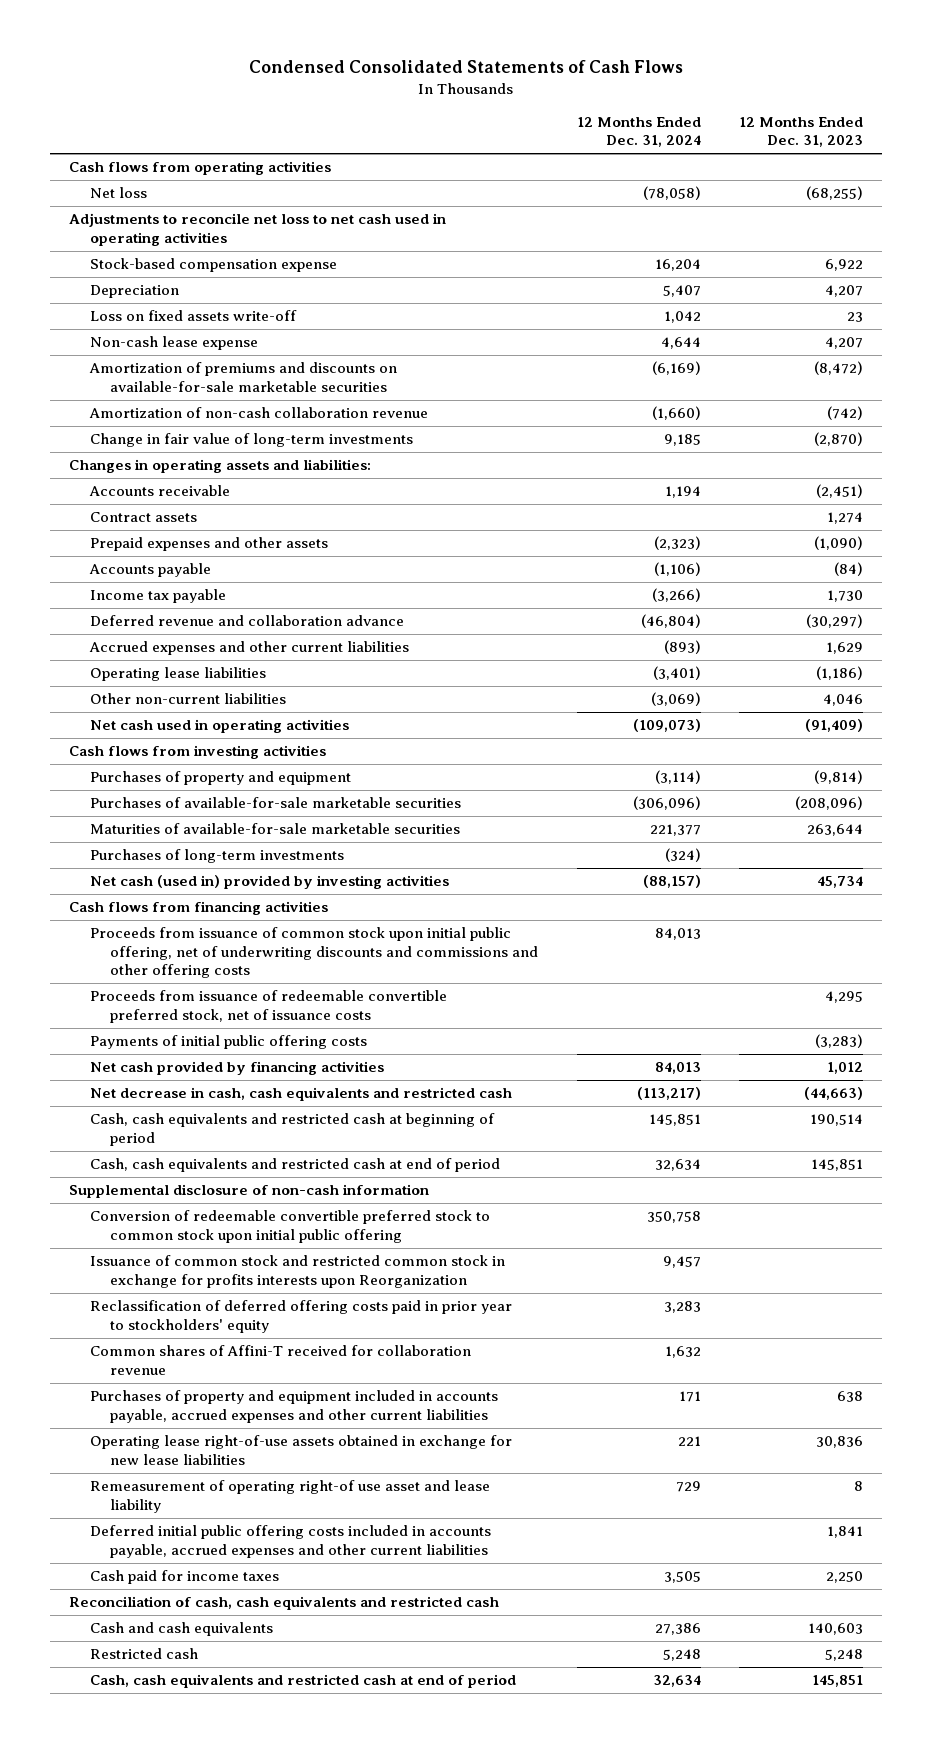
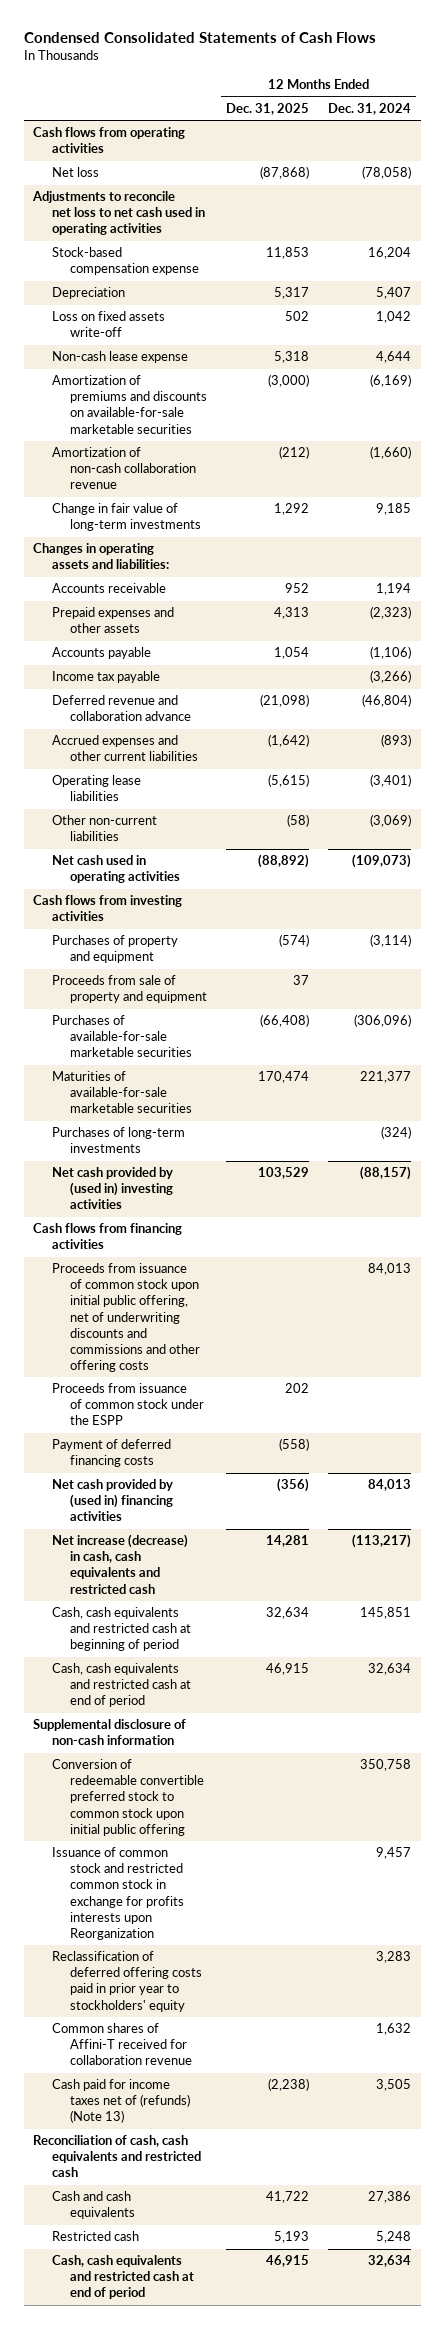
- | 12 Months Ended Dec. 31, 2024 | 12 Months Ended Dec. 31, 2023
+ | 12 Months Ended Dec. 31, 2025 | 12 Months Ended Dec. 31, 2024
- Contract assets | | 1,274
+ Proceeds from sale of property and equipment | 37 |
- Net cash (used in) provided by investing activities | (88,157) | 45,734
+ Net cash provided by (used in) investing activities | 103,529 | (88,157)
- Proceeds from issuance of redeemable convertible preferred stock, net of issuance costs | | 4,295
- Payments of initial public offering costs | | (3,283)
- Net cash provided by financing activities | 84,013 | 1,012
- Net decrease in cash, cash equivalents and restricted cash | (113,217) | (44,663)
+ Proceeds from issuance of common stock under the ESPP | 202 |
+ Payment of deferred financing costs | (558) |
+ Net cash provided by (used in) financing activities | (356) | 84,013
+ Net increase (decrease) in cash, cash equivalents and restricted cash | 14,281 | (113,217)
- Purchases of property and equipment included in accounts payable, accrued expenses and other current liabilities | 171 | 638
- Operating lease right-of-use assets obtained in exchange for new lease liabilities | 221 | 30,836
- Remeasurement of operating right-of use asset and lease liability | 729 | 8
- Deferred initial public offering costs included in accounts payable, accrued expenses and other current liabilities | | 1,841
- Cash paid for income taxes | 3,505 | 2,250
+ Cash paid for income taxes net of (refunds) (Note 13) | (2,238) | 3,505

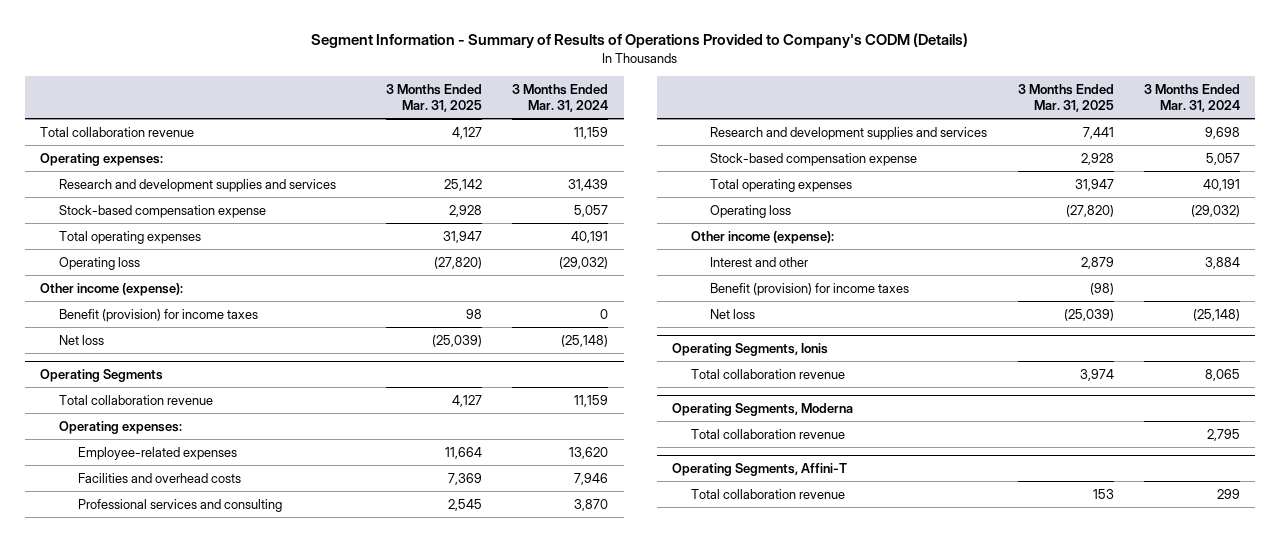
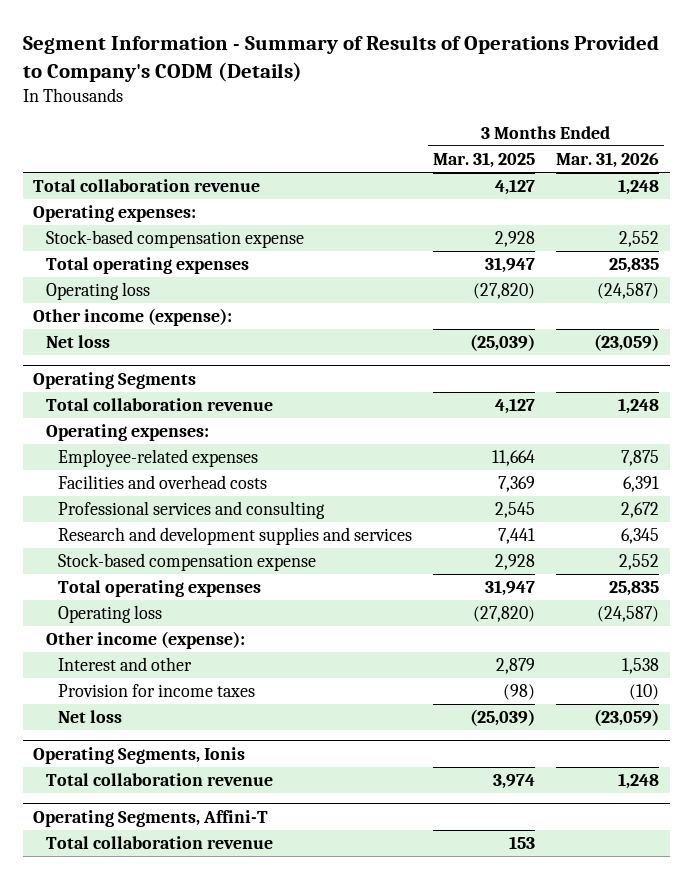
- | 3 Months Ended Mar. 31, 2025 | 3 Months Ended Mar. 31, 2024
+ | 3 Months Ended Mar. 31, 2025 | 3 Months Ended Mar. 31, 2026
- Research and development supplies and services | 25,142 | 31,439
- Benefit (provision) for income taxes | 98 | 0
@ Operating Segments
- Benefit (provision) for income taxes | (98) |
+ Provision for income taxes | (98) | (10)
- Operating Segments, Moderna
- Total collaboration revenue | | 2,795

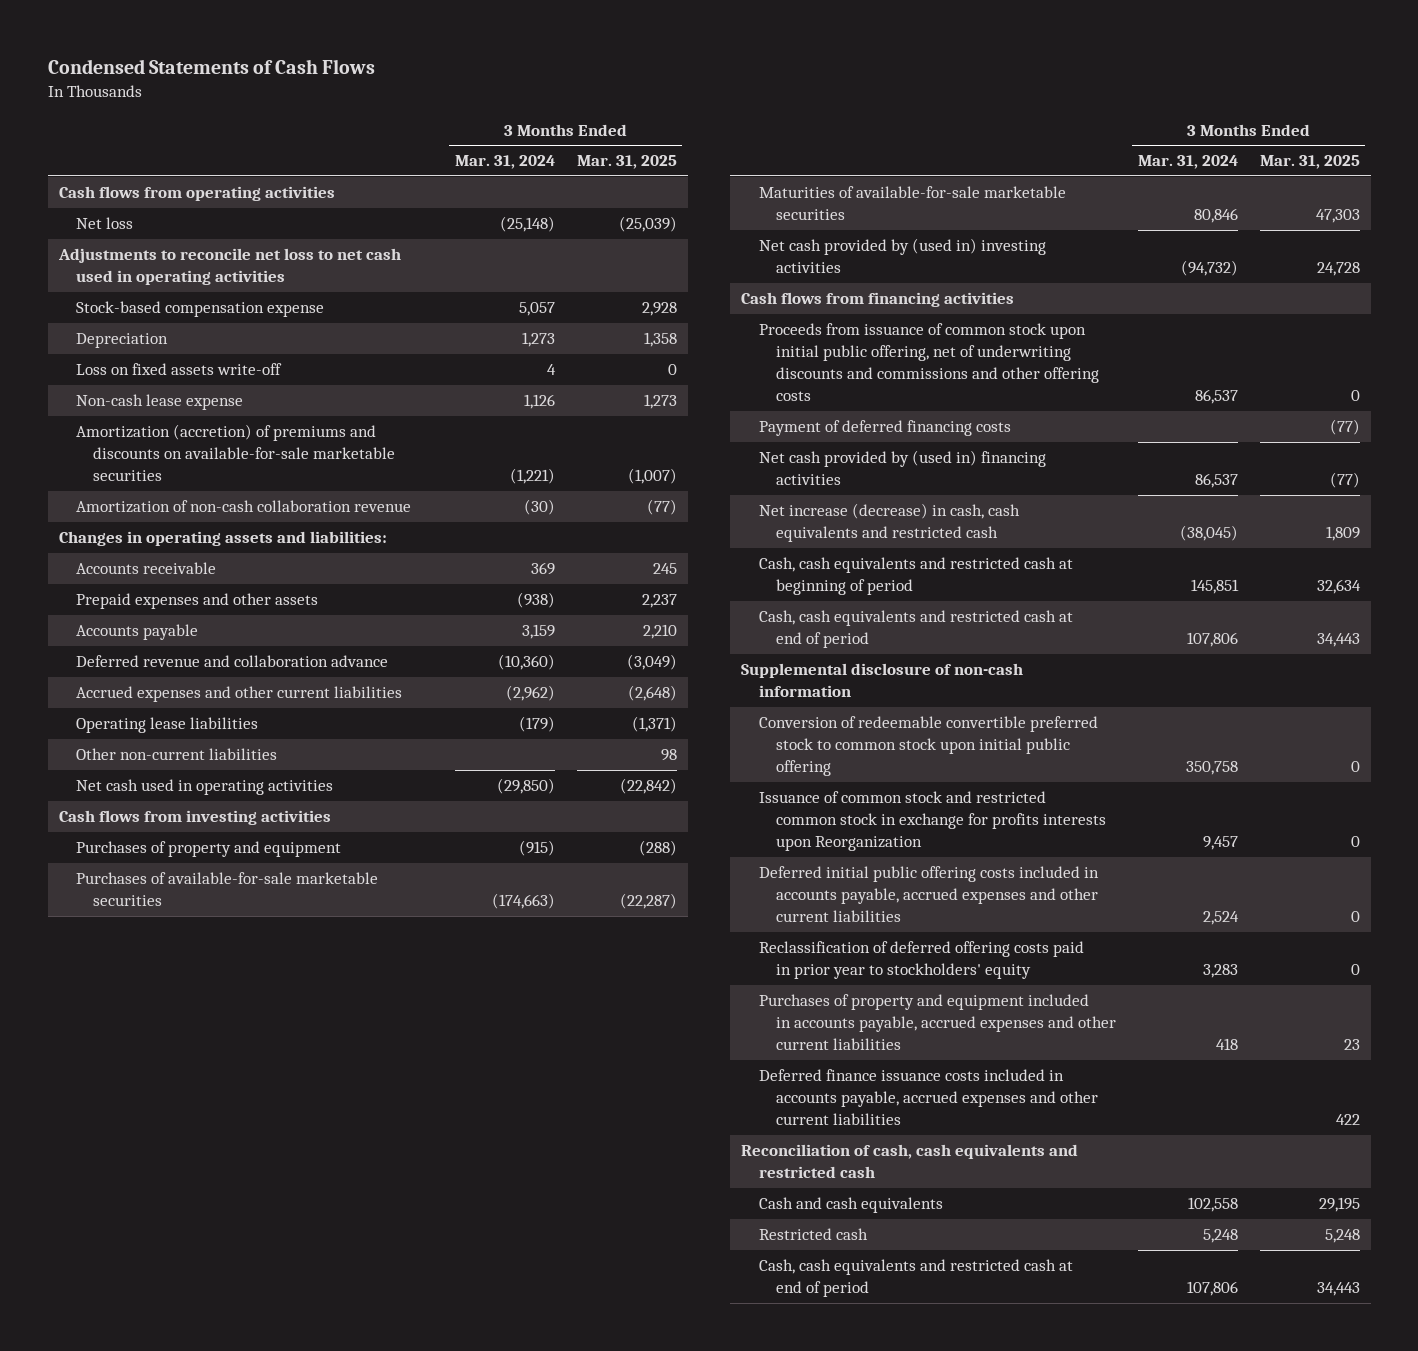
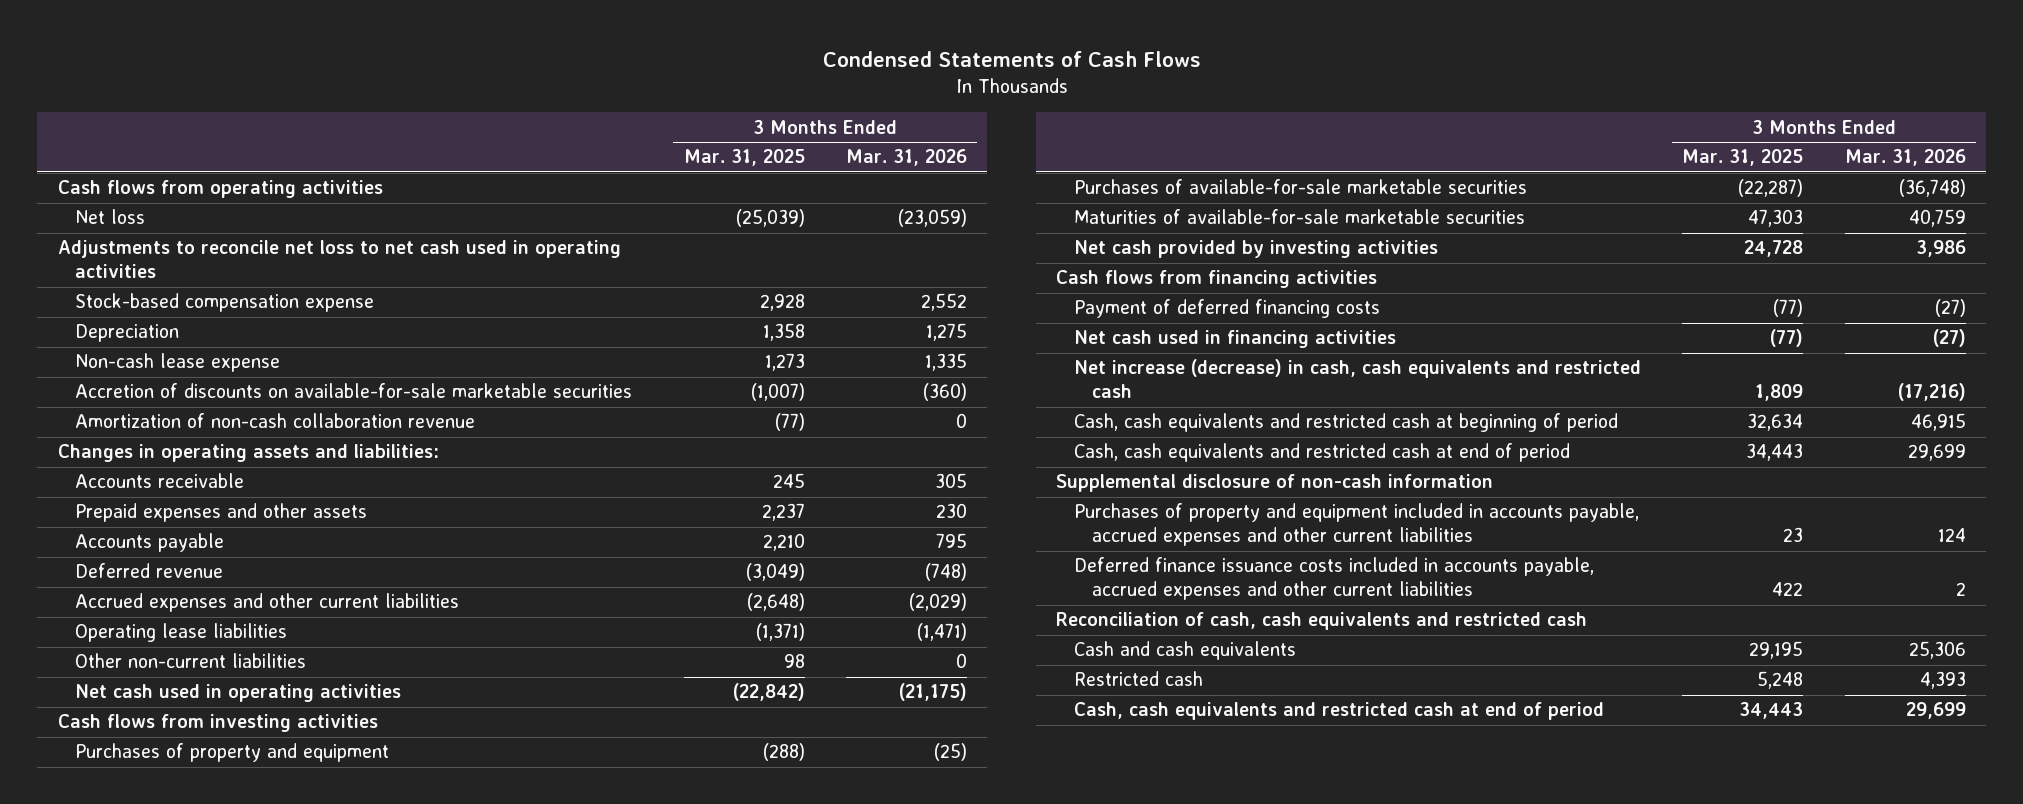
- | 3 Months Ended Mar. 31, 2024 | 3 Months Ended Mar. 31, 2025
+ | 3 Months Ended Mar. 31, 2025 | 3 Months Ended Mar. 31, 2026
- Loss on fixed assets write-off | 4 | 0
- Amortization (accretion) of premiums and discounts on available-for-sale marketable securities | (1,221) | (1,007)
+ Accretion of discounts on available-for-sale marketable securities | (1,007) | (360)
- Deferred revenue and collaboration advance | (10,360) | (3,049)
+ Deferred revenue | (3,049) | (748)
- Net cash provided by (used in) investing activities | (94,732) | 24,728
+ Net cash provided by investing activities | 24,728 | 3,986
- Proceeds from issuance of common stock upon initial public offering, net of underwriting discounts and commissions and other offering costs | 86,537 | 0
- Net cash provided by (used in) financing activities | 86,537 | (77)
+ Net cash used in financing activities | (77) | (27)
- Conversion of redeemable convertible preferred stock to common stock upon initial public offering | 350,758 | 0
- Issuance of common stock and restricted common stock in exchange for profits interests upon Reorganization | 9,457 | 0
- Deferred initial public offering costs included in accounts payable, accrued expenses and other current liabilities | 2,524 | 0
- Reclassification of deferred offering costs paid in prior year to stockholders' equity | 3,283 | 0

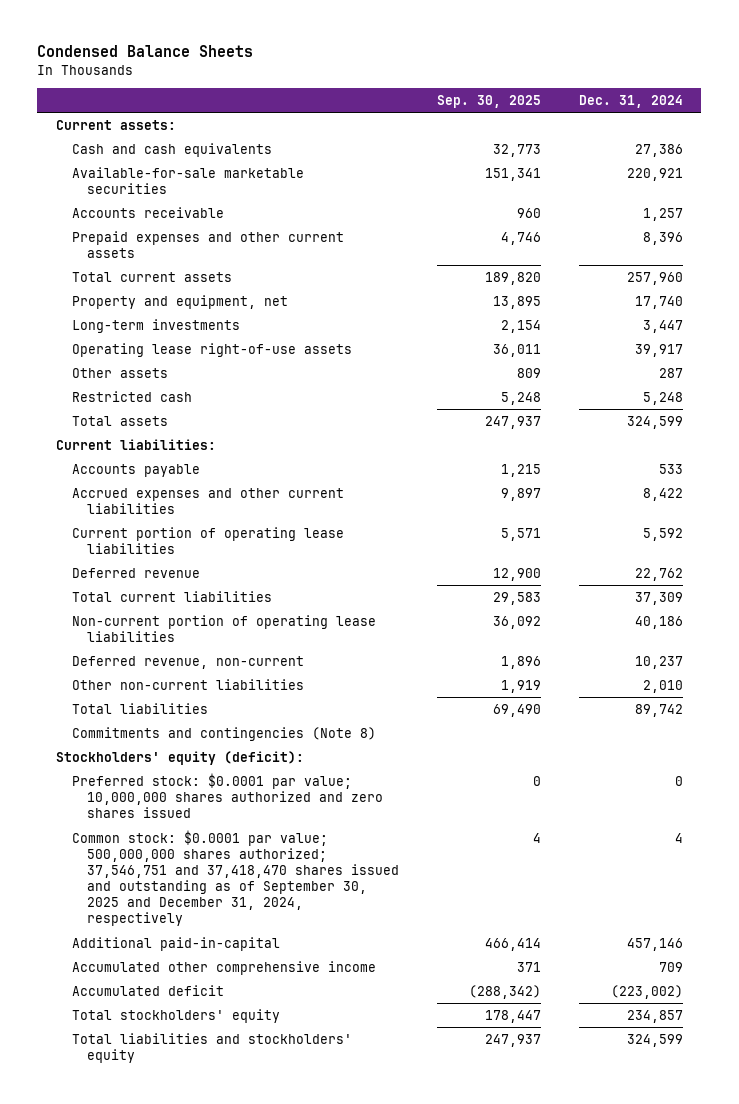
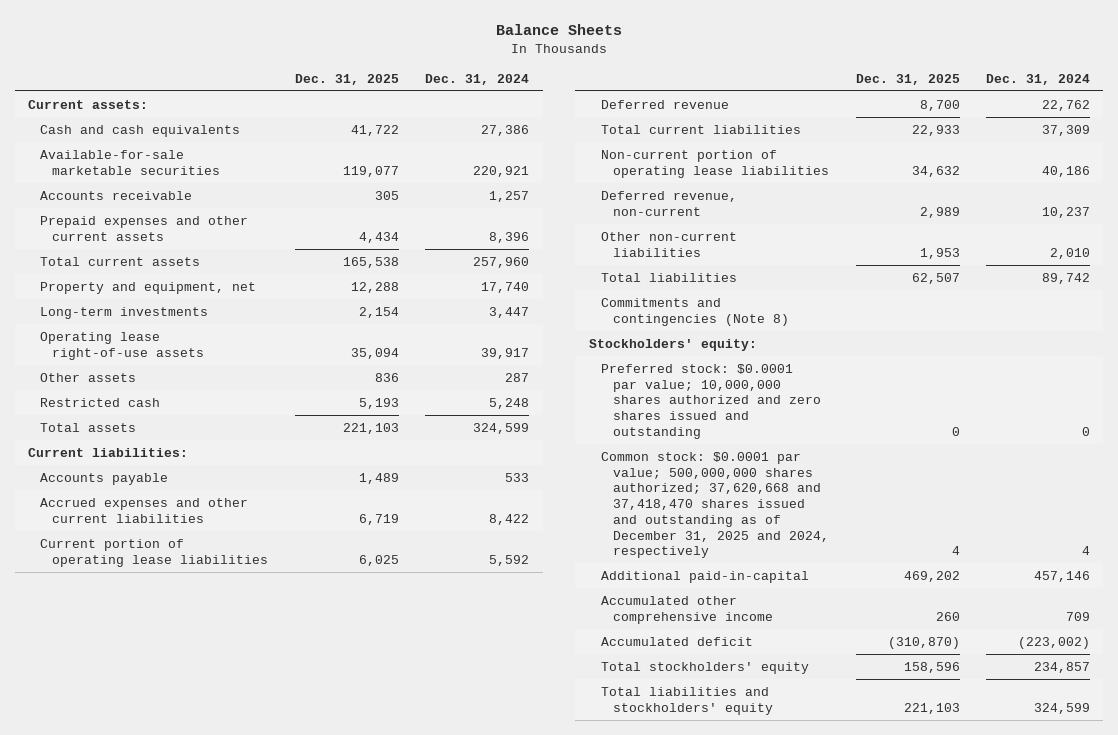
- Condensed Balance Sheets
+ Balance Sheets
- | Sep. 30, 2025 | Dec. 31, 2024
+ | Dec. 31, 2025 | Dec. 31, 2024
- Stockholders' equity (deficit):
- Preferred stock: $0.0001 par value; 10,000,000 shares authorized and zero shares issued | 0 | 0
- Common stock: $0.0001 par value; 500,000,000 shares authorized; 37,546,751 and 37,418,470 shares issued and outstanding as of September 30, 2025 and December 31, 2024, respectively | 4 | 4
+ Stockholders' equity:
+ Preferred stock: $0.0001 par value; 10,000,000 shares authorized and zero shares issued and outstanding | 0 | 0
+ Common stock: $0.0001 par value; 500,000,000 shares authorized; 37,620,668 and 37,418,470 shares issued and outstanding as of December 31, 2025 and 2024, respectively | 4 | 4

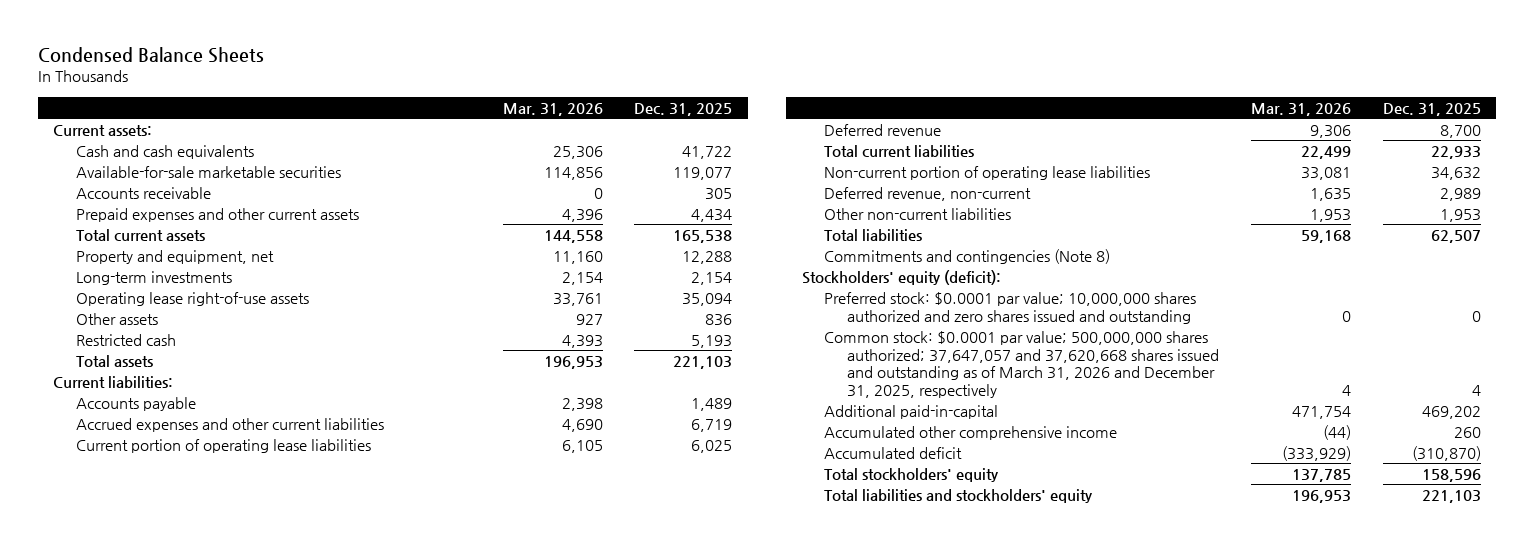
- Balance Sheets
+ Condensed Balance Sheets
- | Dec. 31, 2025 | Dec. 31, 2024
+ | Mar. 31, 2026 | Dec. 31, 2025
- Stockholders' equity:
+ Stockholders' equity (deficit):
- Common stock: $0.0001 par value; 500,000,000 shares authorized; 37,620,668 and 37,418,470 shares issued and outstanding as of December 31, 2025 and 2024, respectively | 4 | 4
+ Common stock: $0.0001 par value; 500,000,000 shares authorized; 37,647,057 and 37,620,668 shares issued and outstanding as of March 31, 2026 and December 31, 2025, respectively | 4 | 4

